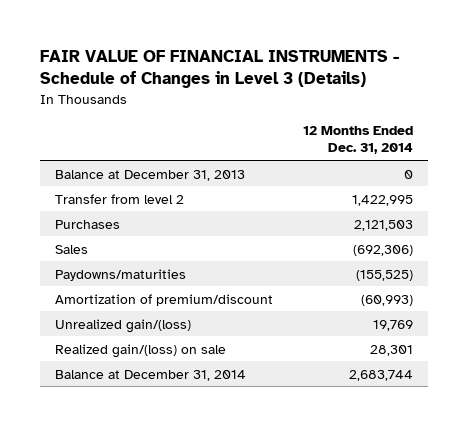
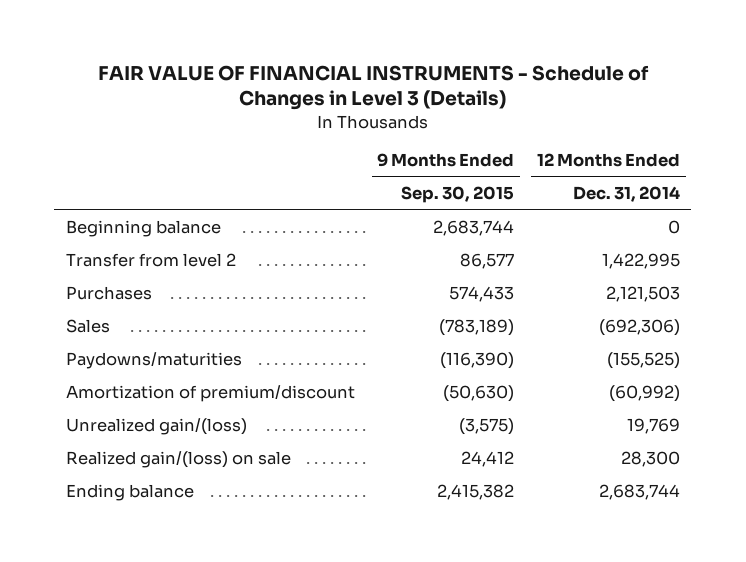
- | 12 Months Ended Dec. 31, 2014
+ | 9 Months Ended Sep. 30, 2015 | 12 Months Ended Dec. 31, 2014
- Balance at December 31, 2013 | 0
+ Beginning balance | 2,683,744 | 0
- Amortization of premium/discount | (60,993)
+ Amortization of premium/discount | (50,630) | (60,992)
- Realized gain/(loss) on sale | 28,301
- Balance at December 31, 2014 | 2,683,744
+ Realized gain/(loss) on sale | 24,412 | 28,300
+ Ending balance | 2,415,382 | 2,683,744

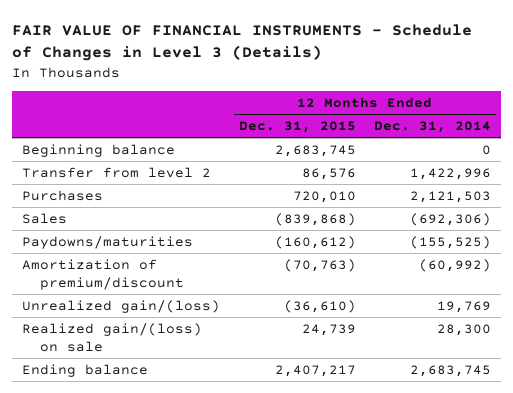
- | 9 Months Ended Sep. 30, 2015 | 12 Months Ended Dec. 31, 2014
+ | 12 Months Ended Dec. 31, 2015 | 12 Months Ended Dec. 31, 2014
- Transfer from level 2 | 86,577 | 1,422,995
+ Transfer from level 2 | 86,576 | 1,422,996
- Ending balance | 2,415,382 | 2,683,744
+ Ending balance | 2,407,217 | 2,683,745

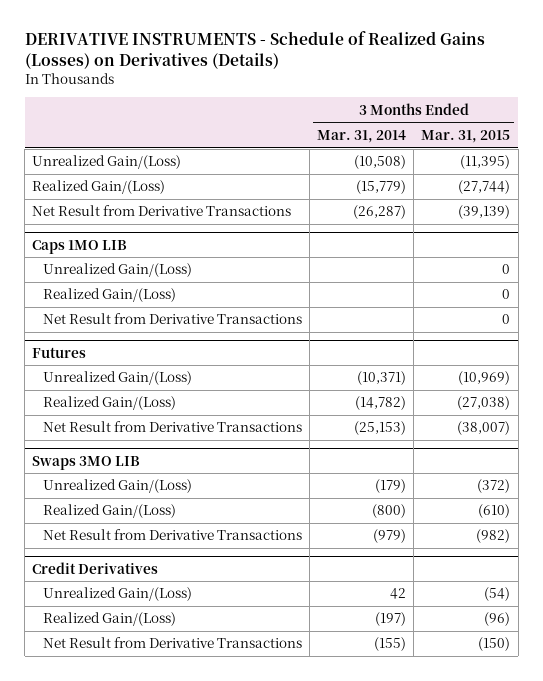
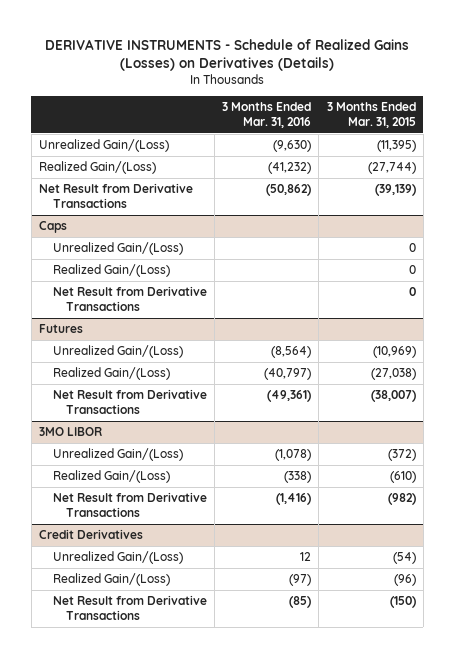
- | 3 Months Ended Mar. 31, 2014 | 3 Months Ended Mar. 31, 2015
+ | 3 Months Ended Mar. 31, 2016 | 3 Months Ended Mar. 31, 2015
- Caps 1MO LIB
+ Caps
- Swaps 3MO LIB
+ 3MO LIBOR

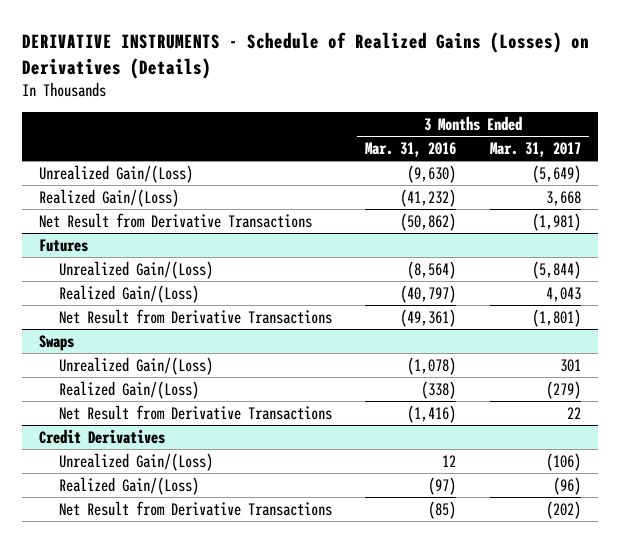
- | 3 Months Ended Mar. 31, 2016 | 3 Months Ended Mar. 31, 2015
+ | 3 Months Ended Mar. 31, 2016 | 3 Months Ended Mar. 31, 2017
- Caps
- Unrealized Gain/(Loss) | | 0
- Realized Gain/(Loss) | | 0
- Net Result from Derivative Transactions | | 0
- 3MO LIBOR
+ Swaps

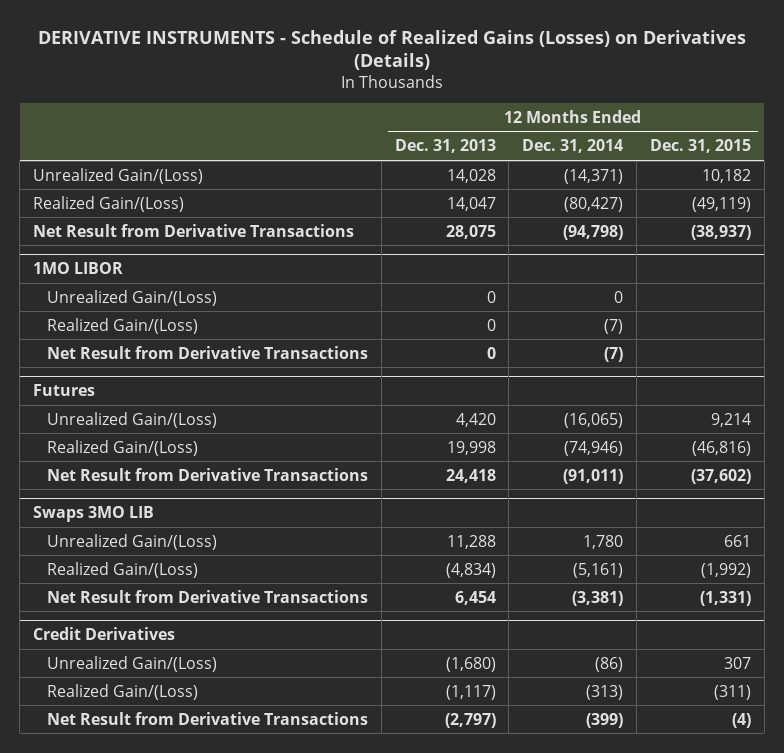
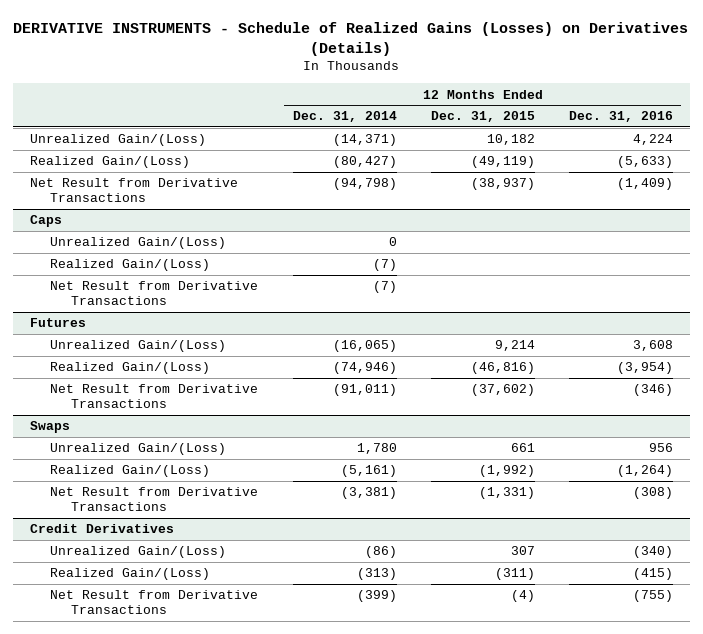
- | 12 Months Ended Dec. 31, 2013 | 12 Months Ended Dec. 31, 2014 | 12 Months Ended Dec. 31, 2015
+ | 12 Months Ended Dec. 31, 2014 | 12 Months Ended Dec. 31, 2015 | 12 Months Ended Dec. 31, 2016
- 1MO LIBOR
+ Caps
- Swaps 3MO LIB
+ Swaps

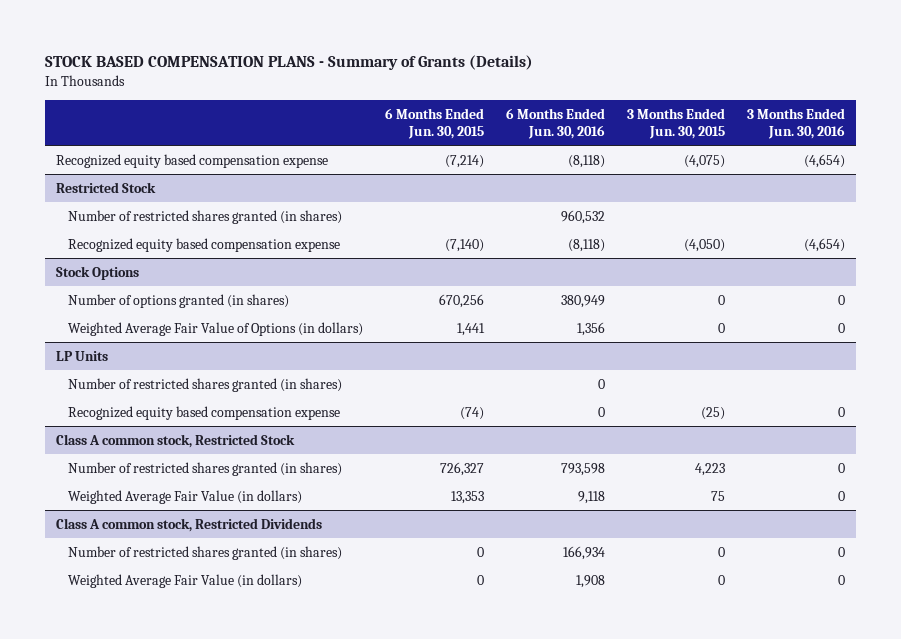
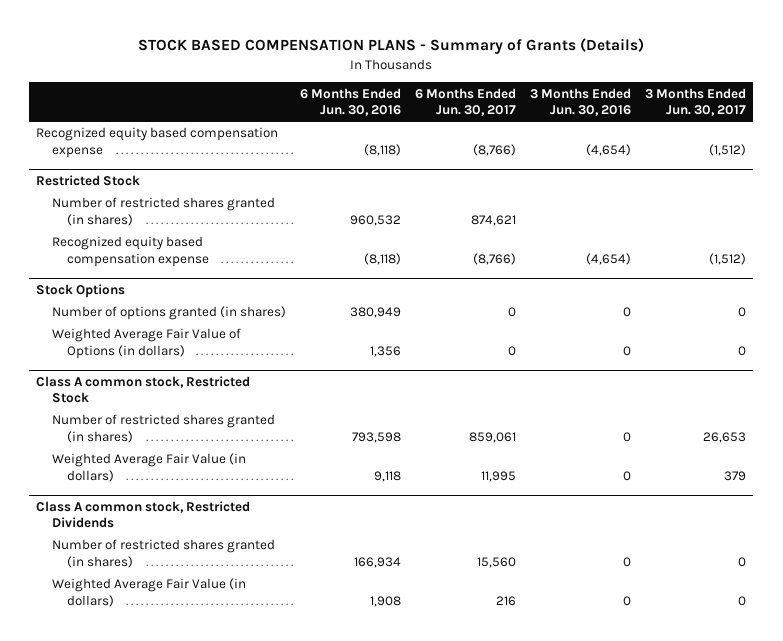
- | 6 Months Ended Jun. 30, 2015 | 6 Months Ended Jun. 30, 2016 | 3 Months Ended Jun. 30, 2015 | 3 Months Ended Jun. 30, 2016
+ | 6 Months Ended Jun. 30, 2016 | 6 Months Ended Jun. 30, 2017 | 3 Months Ended Jun. 30, 2016 | 3 Months Ended Jun. 30, 2017
- LP Units
- Number of restricted shares granted (in shares) | | 0 | |
- Recognized equity based compensation expense | (74) | 0 | (25) | 0

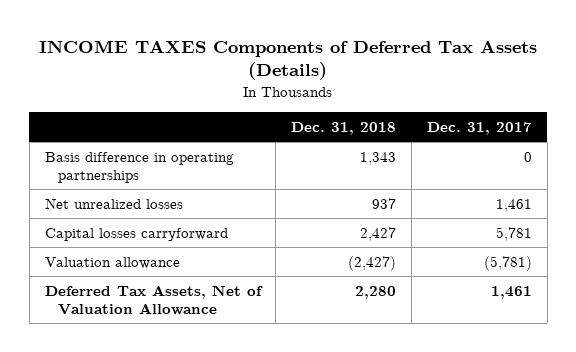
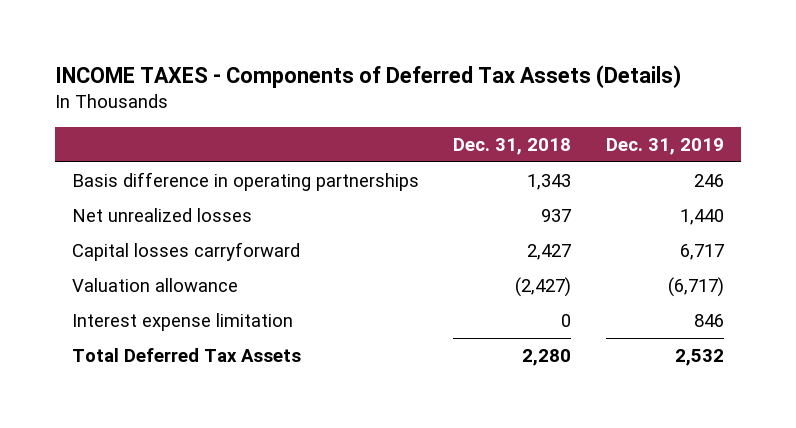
- INCOME TAXES Components of Deferred Tax Assets (Details)
+ INCOME TAXES - Components of Deferred Tax Assets (Details)
- | Dec. 31, 2018 | Dec. 31, 2017
+ | Dec. 31, 2018 | Dec. 31, 2019
- Deferred Tax Assets, Net of Valuation Allowance | 2,280 | 1,461
+ Interest expense limitation | 0 | 846
+ Total Deferred Tax Assets | 2,280 | 2,532

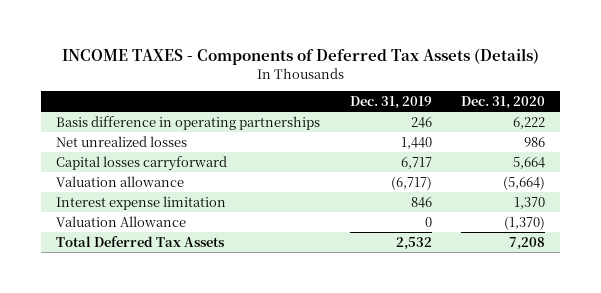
- | Dec. 31, 2018 | Dec. 31, 2019
+ | Dec. 31, 2019 | Dec. 31, 2020
+ Valuation Allowance | 0 | (1,370)

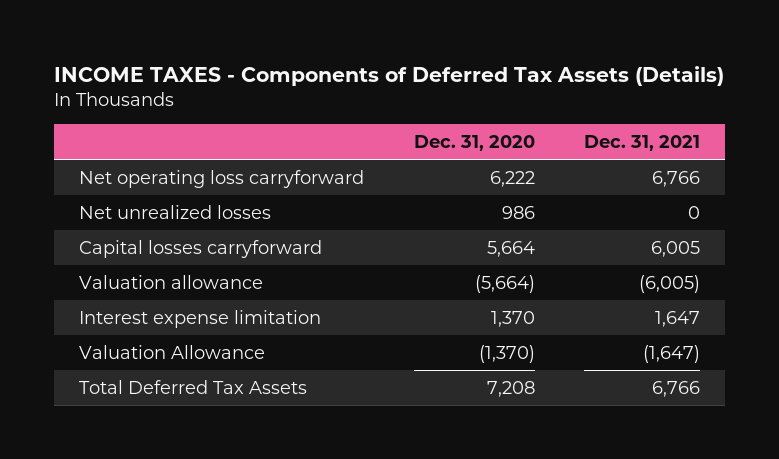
- | Dec. 31, 2019 | Dec. 31, 2020
+ | Dec. 31, 2020 | Dec. 31, 2021
- Basis difference in operating partnerships | 246 | 6,222
+ Net operating loss carryforward | 6,222 | 6,766

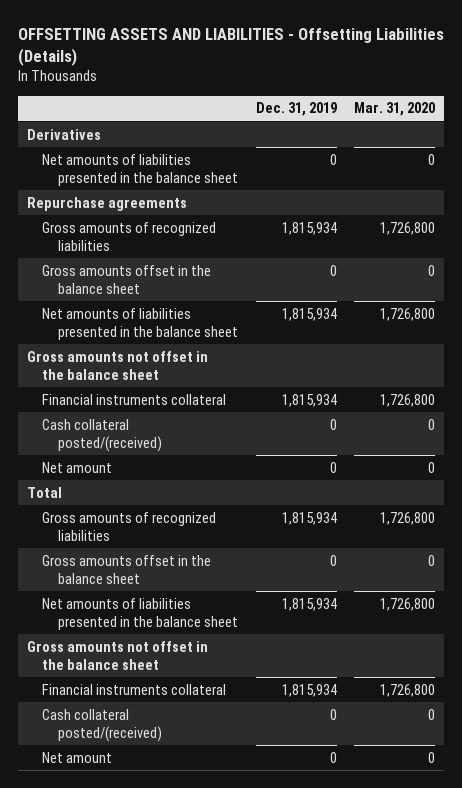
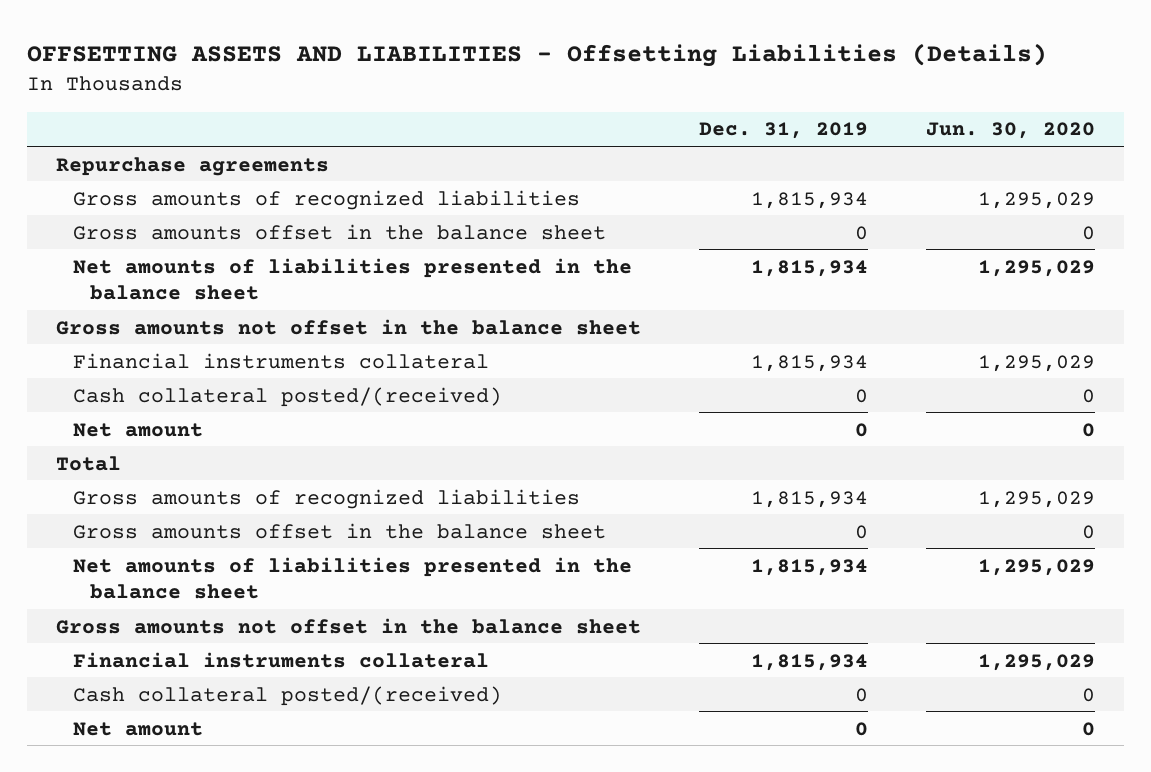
- | Dec. 31, 2019 | Mar. 31, 2020
+ | Dec. 31, 2019 | Jun. 30, 2020
- Derivatives
- Net amounts of liabilities presented in the balance sheet | 0 | 0

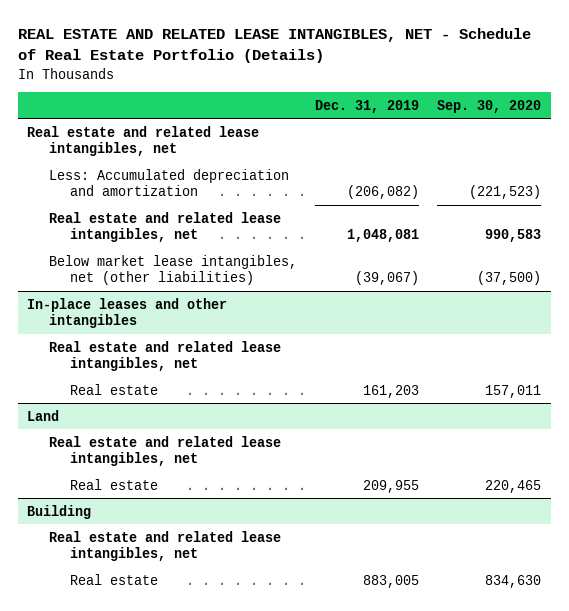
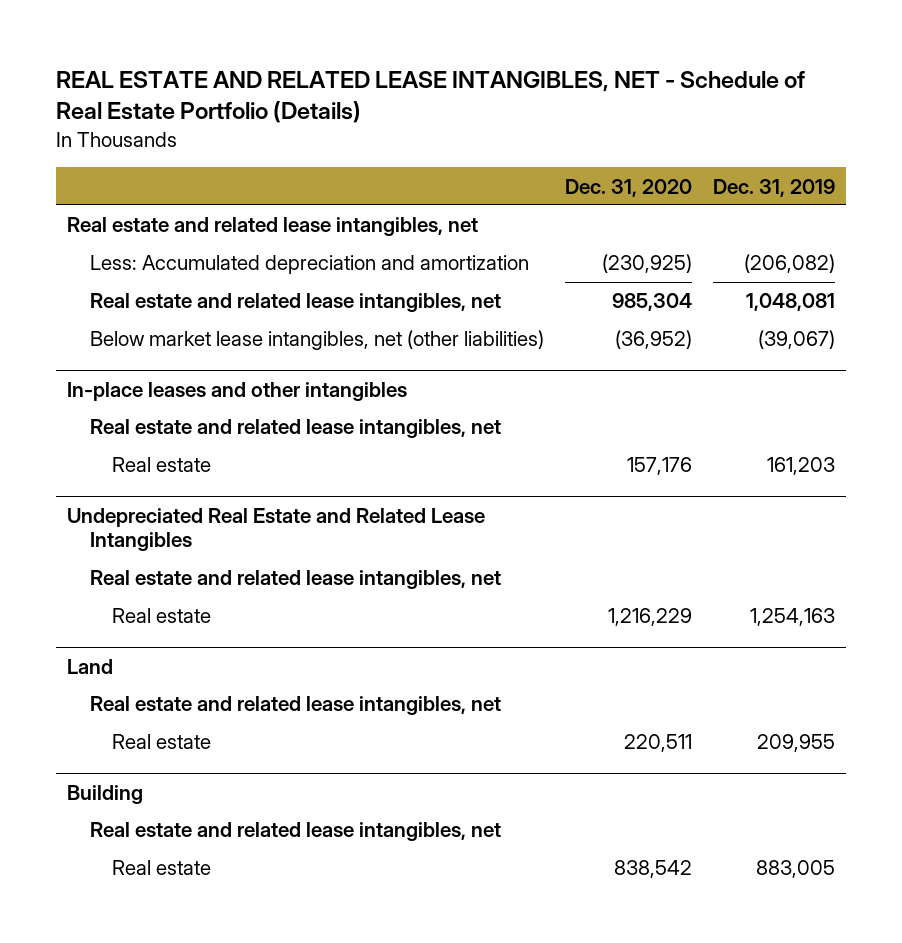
- | Dec. 31, 2019 | Sep. 30, 2020
+ | Dec. 31, 2020 | Dec. 31, 2019
+ Undepreciated Real Estate and Related Lease Intangibles
+ Real estate and related lease intangibles, net
+ Real estate | 1,216,229 | 1,254,163

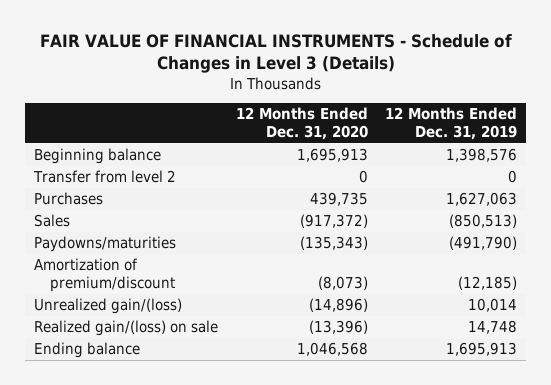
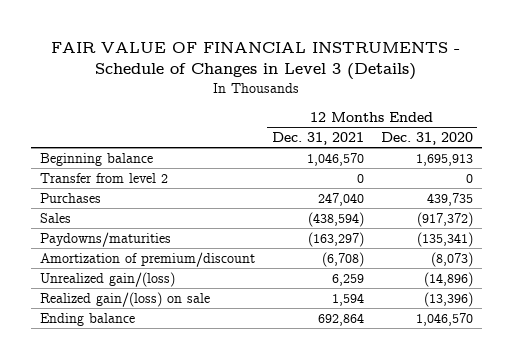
- | 12 Months Ended Dec. 31, 2020 | 12 Months Ended Dec. 31, 2019
+ | 12 Months Ended Dec. 31, 2021 | 12 Months Ended Dec. 31, 2020
- Paydowns/maturities | (135,343) | (491,790)
+ Paydowns/maturities | (163,297) | (135,341)
- Ending balance | 1,046,568 | 1,695,913
+ Ending balance | 692,864 | 1,046,570

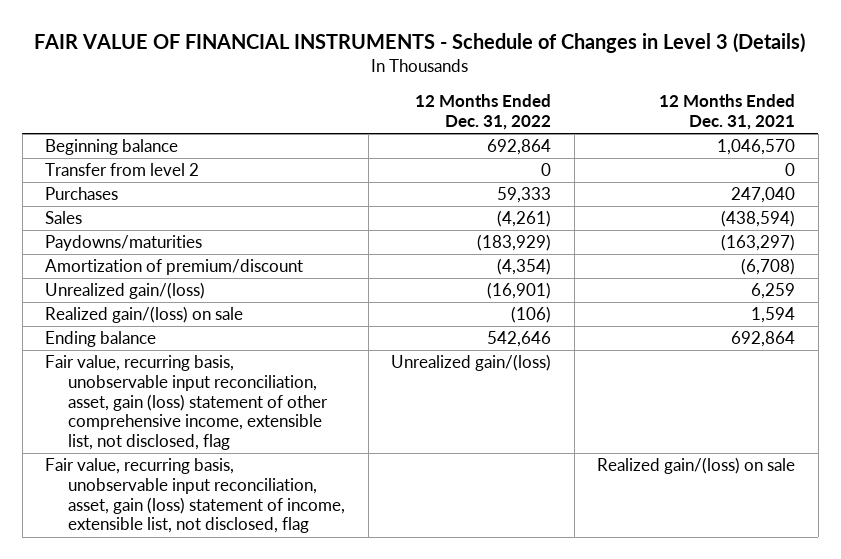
- | 12 Months Ended Dec. 31, 2021 | 12 Months Ended Dec. 31, 2020
+ | 12 Months Ended Dec. 31, 2022 | 12 Months Ended Dec. 31, 2021
+ Fair value, recurring basis, unobservable input reconciliation, asset, gain (loss) statement of other comprehensive income, extensible list, not disclosed, flag | Unrealized gain/(loss) |
+ Fair value, recurring basis, unobservable input reconciliation, asset, gain (loss) statement of income, extensible list, not disclosed, flag | | Realized gain/(loss) on sale

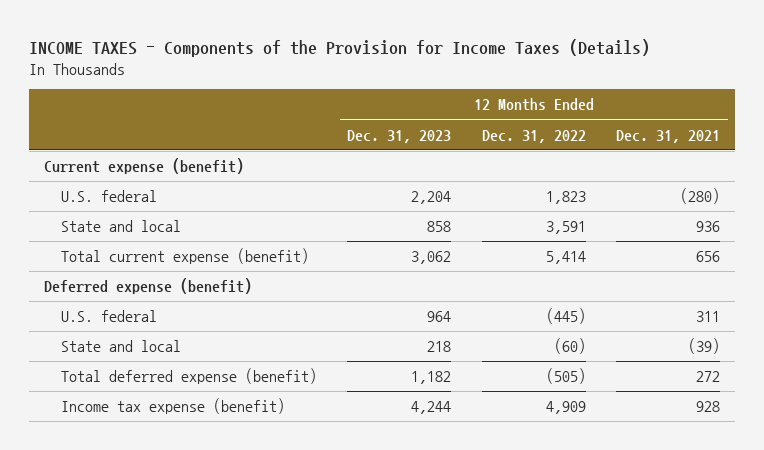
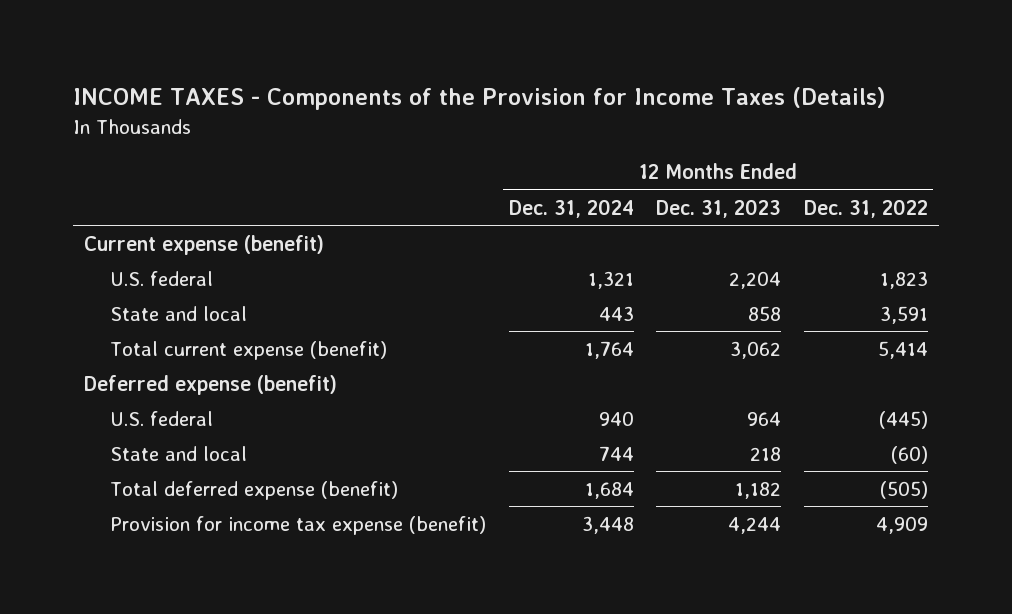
- | 12 Months Ended Dec. 31, 2023 | 12 Months Ended Dec. 31, 2022 | 12 Months Ended Dec. 31, 2021
+ | 12 Months Ended Dec. 31, 2024 | 12 Months Ended Dec. 31, 2023 | 12 Months Ended Dec. 31, 2022
- Income tax expense (benefit) | 4,244 | 4,909 | 928
+ Provision for income tax expense (benefit) | 3,448 | 4,244 | 4,909

